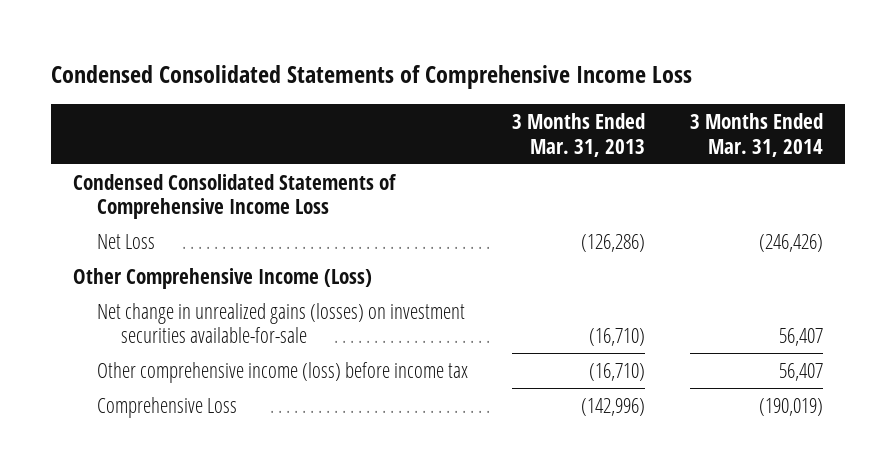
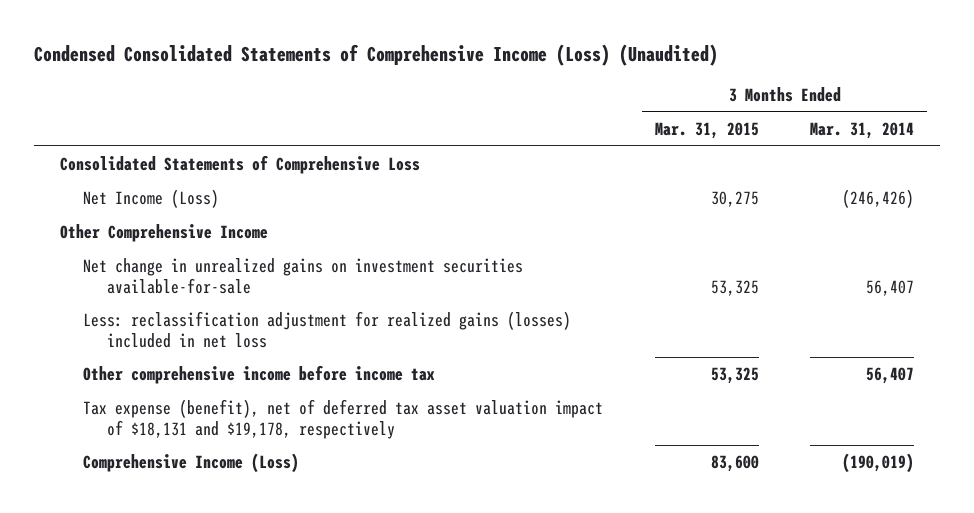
- Condensed Consolidated Statements of Comprehensive Income Loss
+ Condensed Consolidated Statements of Comprehensive Income (Loss) (Unaudited)
- | 3 Months Ended Mar. 31, 2013 | 3 Months Ended Mar. 31, 2014
+ | 3 Months Ended Mar. 31, 2015 | 3 Months Ended Mar. 31, 2014
- Condensed Consolidated Statements of Comprehensive Income Loss
- Net Loss | (126,286) | (246,426)
- Other Comprehensive Income (Loss)
- Net change in unrealized gains (losses) on investment securities available-for-sale | (16,710) | 56,407
- Other comprehensive income (loss) before income tax | (16,710) | 56,407
- Comprehensive Loss | (142,996) | (190,019)
+ Consolidated Statements of Comprehensive Loss
+ Net Income (Loss) | 30,275 | (246,426)
+ Other Comprehensive Income
+ Net change in unrealized gains on investment securities available-for-sale | 53,325 | 56,407
+ Less: reclassification adjustment for realized gains (losses) included in net loss
+ Other comprehensive income before income tax | 53,325 | 56,407
+ Tax expense (benefit), net of deferred tax asset valuation impact of $18,131 and $19,178, respectively
+ Comprehensive Income (Loss) | 83,600 | (190,019)

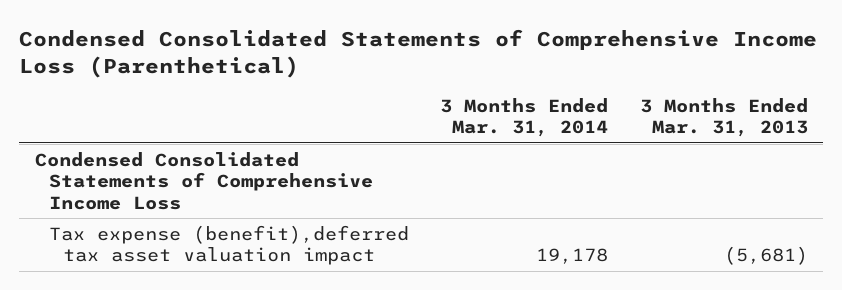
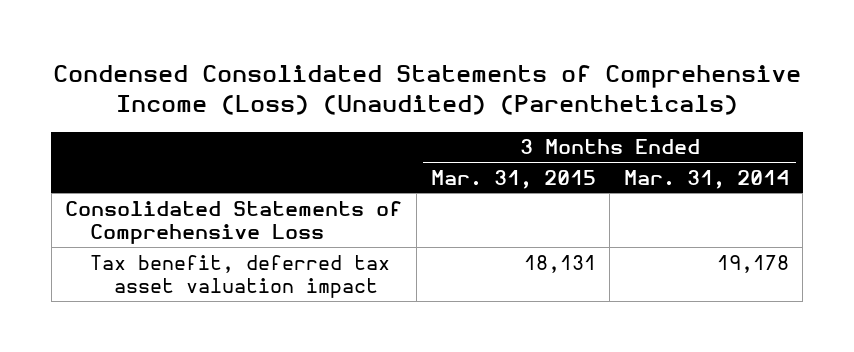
- Condensed Consolidated Statements of Comprehensive Income Loss (Parenthetical)
+ Condensed Consolidated Statements of Comprehensive Income (Loss) (Unaudited) (Parentheticals)
- | 3 Months Ended Mar. 31, 2014 | 3 Months Ended Mar. 31, 2013
+ | 3 Months Ended Mar. 31, 2015 | 3 Months Ended Mar. 31, 2014
- Condensed Consolidated Statements of Comprehensive Income Loss
- Tax expense (benefit),deferred tax asset valuation impact | 19,178 | (5,681)
+ Consolidated Statements of Comprehensive Loss
+ Tax benefit, deferred tax asset valuation impact | 18,131 | 19,178

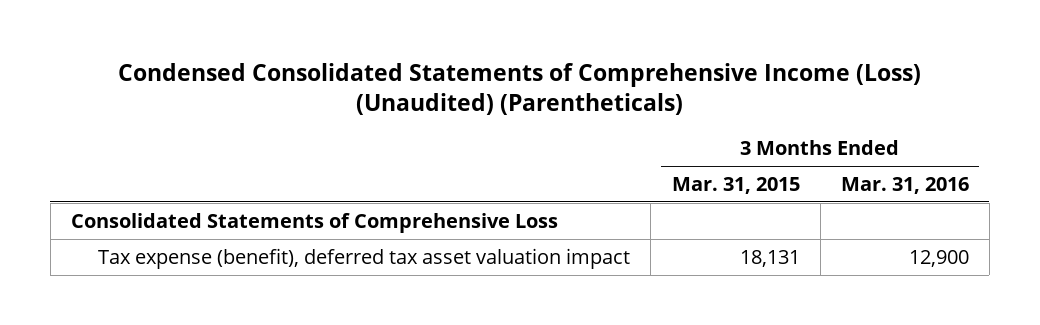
- | 3 Months Ended Mar. 31, 2015 | 3 Months Ended Mar. 31, 2014
+ | 3 Months Ended Mar. 31, 2015 | 3 Months Ended Mar. 31, 2016
- Tax benefit, deferred tax asset valuation impact | 18,131 | 19,178
+ Tax expense (benefit), deferred tax asset valuation impact | 18,131 | 12,900

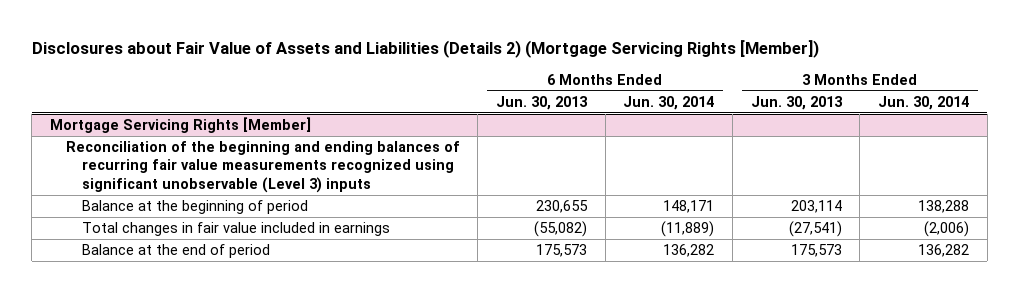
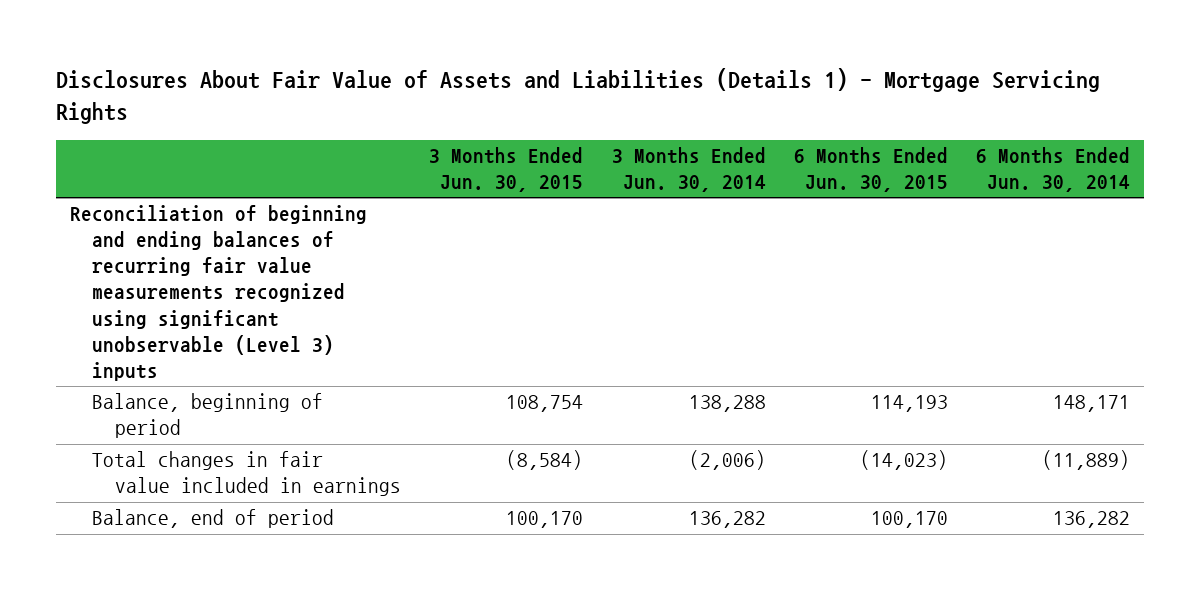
- Disclosures about Fair Value of Assets and Liabilities (Details 2) (Mortgage Servicing Rights [Member])
+ Disclosures About Fair Value of Assets and Liabilities (Details 1) - Mortgage Servicing Rights
- | 6 Months Ended Jun. 30, 2013 | 6 Months Ended Jun. 30, 2014 | 3 Months Ended Jun. 30, 2013 | 3 Months Ended Jun. 30, 2014
+ | 3 Months Ended Jun. 30, 2015 | 3 Months Ended Jun. 30, 2014 | 6 Months Ended Jun. 30, 2015 | 6 Months Ended Jun. 30, 2014
- Mortgage Servicing Rights [Member]
- Reconciliation of the beginning and ending balances of recurring fair value measurements recognized using significant unobservable (Level 3) inputs
- Balance at the beginning of period | 230,655 | 148,171 | 203,114 | 138,288
+ Reconciliation of beginning and ending balances of recurring fair value measurements recognized using significant unobservable (Level 3) inputs
+ Balance, beginning of period | 108,754 | 138,288 | 114,193 | 148,171
- Balance at the end of period | 175,573 | 136,282 | 175,573 | 136,282
+ Balance, end of period | 100,170 | 136,282 | 100,170 | 136,282

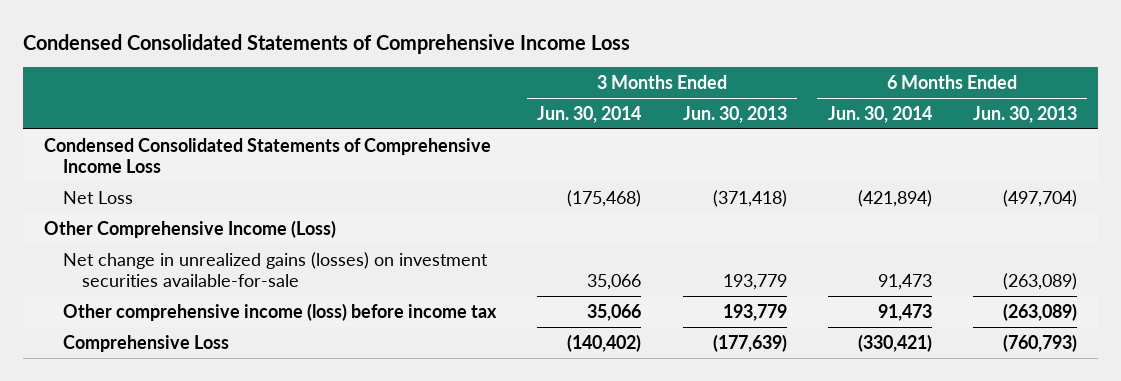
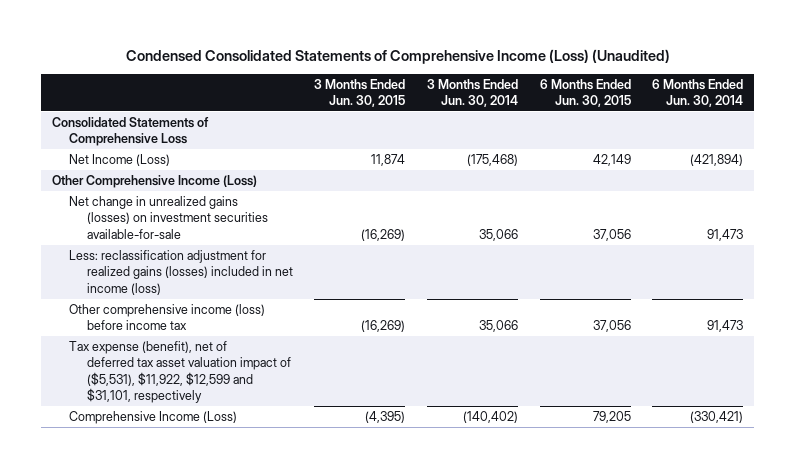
- Condensed Consolidated Statements of Comprehensive Income Loss
+ Condensed Consolidated Statements of Comprehensive Income (Loss) (Unaudited)
- | 3 Months Ended Jun. 30, 2014 | 3 Months Ended Jun. 30, 2013 | 6 Months Ended Jun. 30, 2014 | 6 Months Ended Jun. 30, 2013
+ | 3 Months Ended Jun. 30, 2015 | 3 Months Ended Jun. 30, 2014 | 6 Months Ended Jun. 30, 2015 | 6 Months Ended Jun. 30, 2014
- Condensed Consolidated Statements of Comprehensive Income Loss
- Net Loss | (175,468) | (371,418) | (421,894) | (497,704)
+ Consolidated Statements of Comprehensive Loss
+ Net Income (Loss) | 11,874 | (175,468) | 42,149 | (421,894)
+ Less: reclassification adjustment for realized gains (losses) included in net income (loss)
- Comprehensive Loss | (140,402) | (177,639) | (330,421) | (760,793)
+ Tax expense (benefit), net of deferred tax asset valuation impact of ($5,531), $11,922, $12,599 and $31,101, respectively
+ Comprehensive Income (Loss) | (4,395) | (140,402) | 79,205 | (330,421)

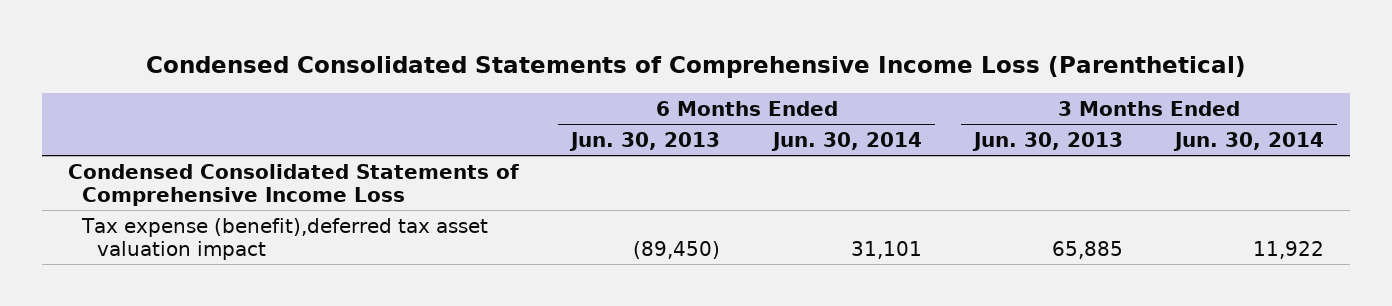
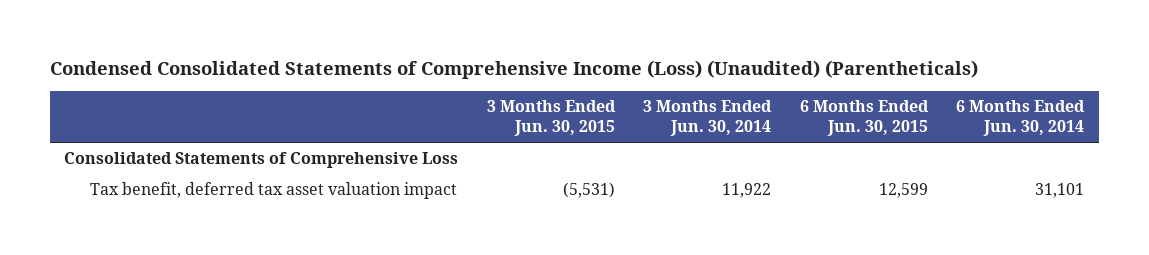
- Condensed Consolidated Statements of Comprehensive Income Loss (Parenthetical)
+ Condensed Consolidated Statements of Comprehensive Income (Loss) (Unaudited) (Parentheticals)
- | 6 Months Ended Jun. 30, 2013 | 6 Months Ended Jun. 30, 2014 | 3 Months Ended Jun. 30, 2013 | 3 Months Ended Jun. 30, 2014
+ | 3 Months Ended Jun. 30, 2015 | 3 Months Ended Jun. 30, 2014 | 6 Months Ended Jun. 30, 2015 | 6 Months Ended Jun. 30, 2014
- Condensed Consolidated Statements of Comprehensive Income Loss
- Tax expense (benefit),deferred tax asset valuation impact | (89,450) | 31,101 | 65,885 | 11,922
+ Consolidated Statements of Comprehensive Loss
+ Tax benefit, deferred tax asset valuation impact | (5,531) | 11,922 | 12,599 | 31,101

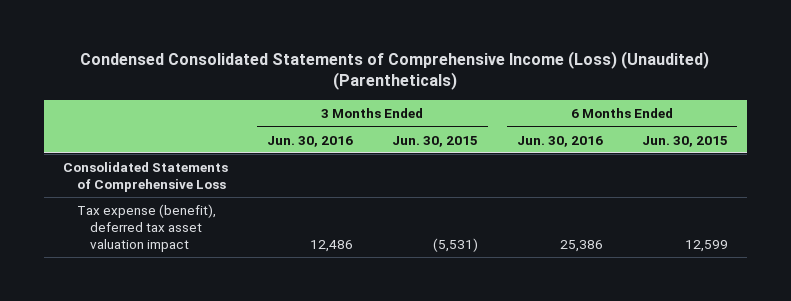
- | 3 Months Ended Jun. 30, 2015 | 3 Months Ended Jun. 30, 2014 | 6 Months Ended Jun. 30, 2015 | 6 Months Ended Jun. 30, 2014
+ | 3 Months Ended Jun. 30, 2016 | 3 Months Ended Jun. 30, 2015 | 6 Months Ended Jun. 30, 2016 | 6 Months Ended Jun. 30, 2015
- Tax benefit, deferred tax asset valuation impact | (5,531) | 11,922 | 12,599 | 31,101
+ Tax expense (benefit), deferred tax asset valuation impact | 12,486 | (5,531) | 25,386 | 12,599

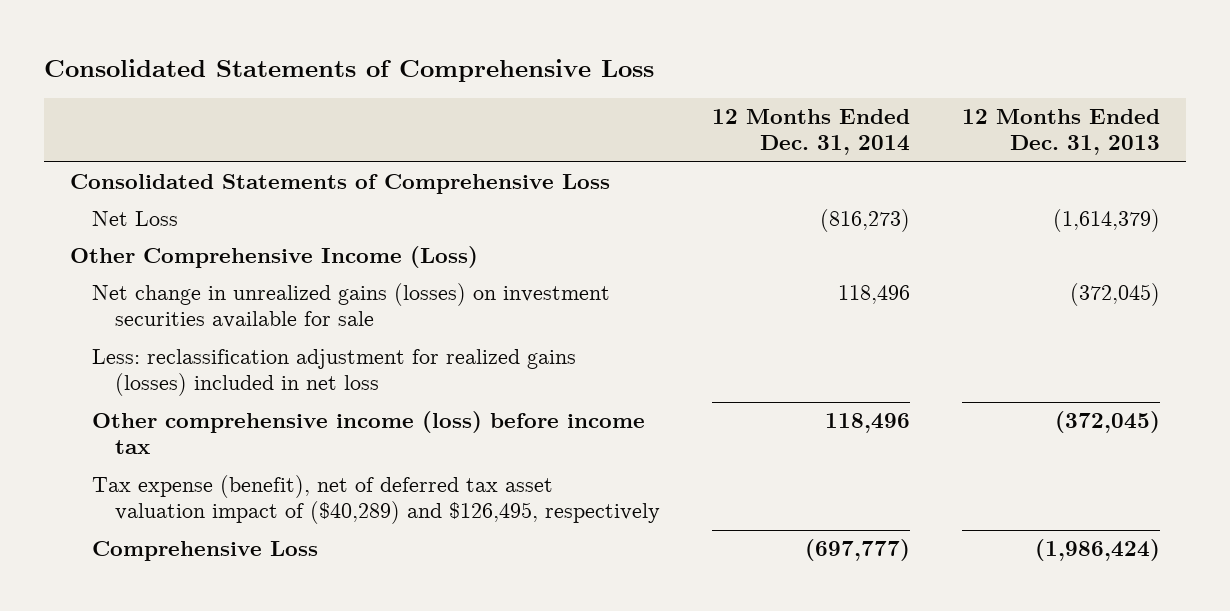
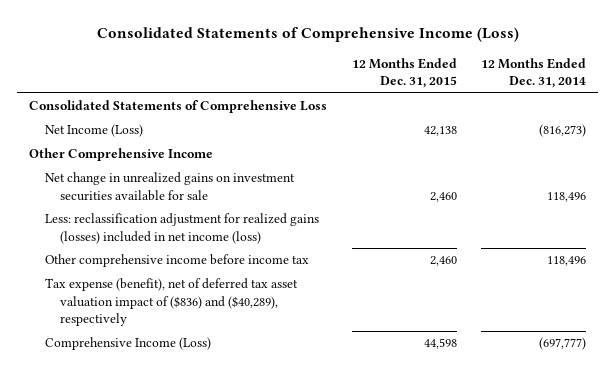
- Consolidated Statements of Comprehensive Loss
+ Consolidated Statements of Comprehensive Income (Loss)
- | 12 Months Ended Dec. 31, 2014 | 12 Months Ended Dec. 31, 2013
+ | 12 Months Ended Dec. 31, 2015 | 12 Months Ended Dec. 31, 2014
- Net Loss | (816,273) | (1,614,379)
- Other Comprehensive Income (Loss)
- Net change in unrealized gains (losses) on investment securities available for sale | 118,496 | (372,045)
- Less: reclassification adjustment for realized gains (losses) included in net loss
- Other comprehensive income (loss) before income tax | 118,496 | (372,045)
- Tax expense (benefit), net of deferred tax asset valuation impact of ($40,289) and $126,495, respectively
- Comprehensive Loss | (697,777) | (1,986,424)
+ Net Income (Loss) | 42,138 | (816,273)
+ Other Comprehensive Income
+ Net change in unrealized gains on investment securities available for sale | 2,460 | 118,496
+ Less: reclassification adjustment for realized gains (losses) included in net income (loss)
+ Other comprehensive income before income tax | 2,460 | 118,496
+ Tax expense (benefit), net of deferred tax asset valuation impact of ($836) and ($40,289), respectively
+ Comprehensive Income (Loss) | 44,598 | (697,777)

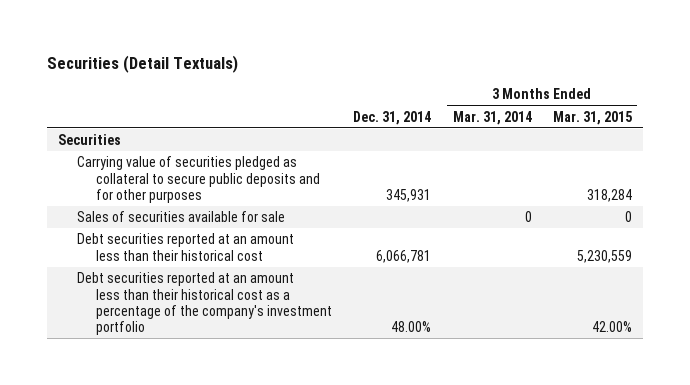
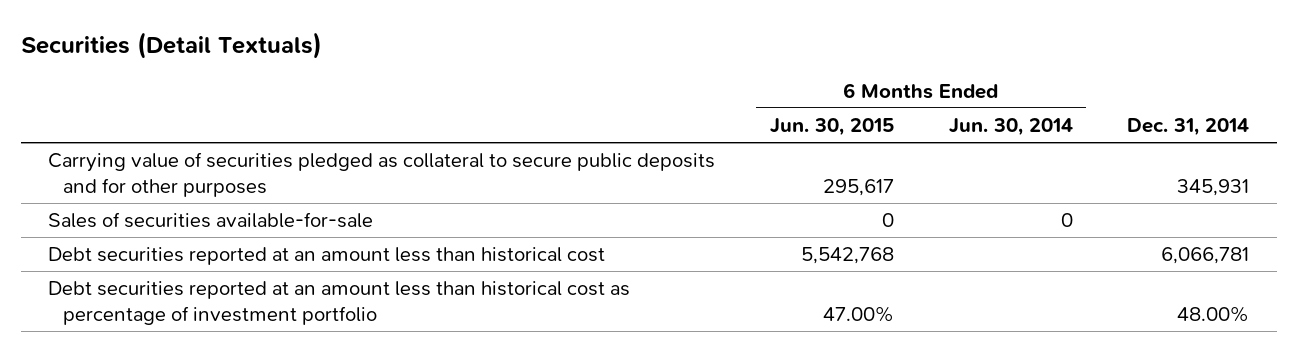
- | Dec. 31, 2014 | 3 Months Ended Mar. 31, 2014 | 3 Months Ended Mar. 31, 2015
+ | 6 Months Ended Jun. 30, 2015 | 6 Months Ended Jun. 30, 2014 | Dec. 31, 2014
- Securities
- Sales of securities available for sale | | 0 | 0
- Debt securities reported at an amount less than their historical cost | 6,066,781 | | 5,230,559
- Debt securities reported at an amount less than their historical cost as a percentage of the company's investment portfolio | 48.00% | | 42.00%
+ Sales of securities available-for-sale | 0 | 0 |
+ Debt securities reported at an amount less than historical cost | 5,542,768 | | 6,066,781
+ Debt securities reported at an amount less than historical cost as percentage of investment portfolio | 47.00% | | 48.00%

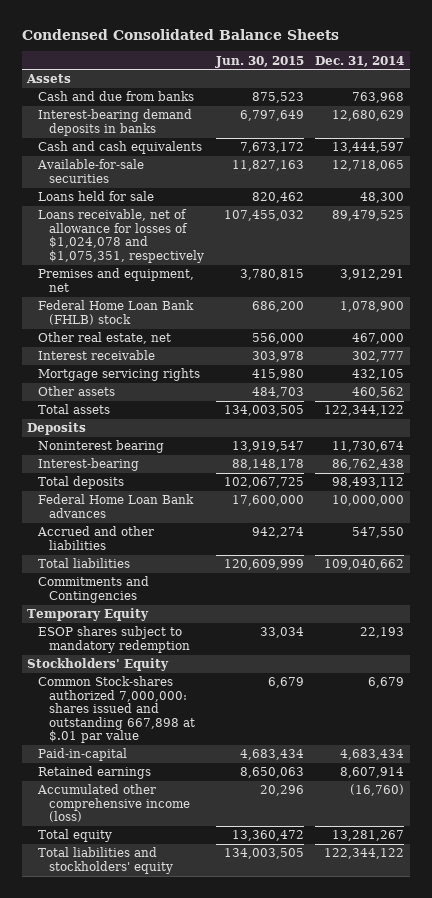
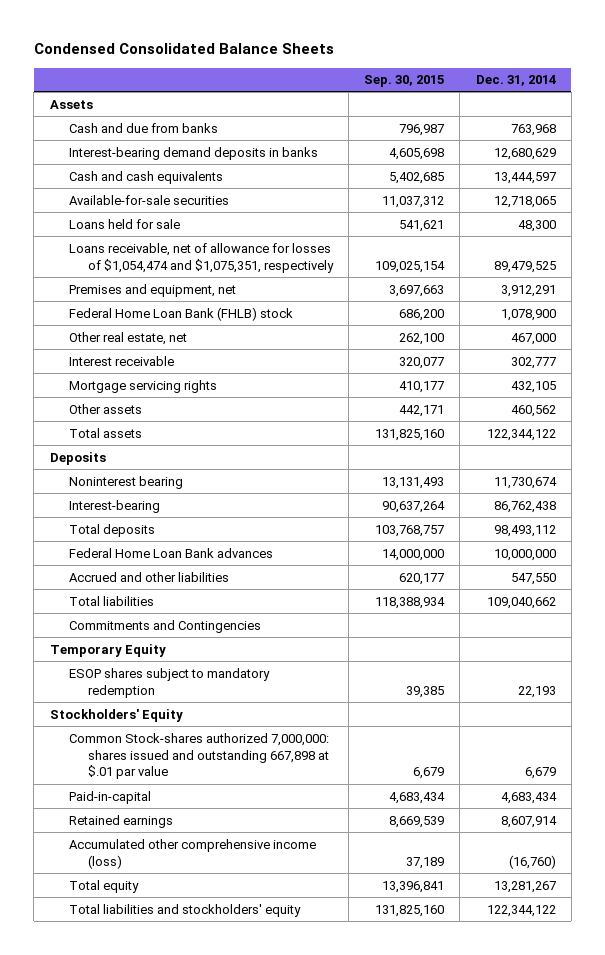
- | Jun. 30, 2015 | Dec. 31, 2014
+ | Sep. 30, 2015 | Dec. 31, 2014
- Loans receivable, net of allowance for losses of $1,024,078 and $1,075,351, respectively | 107,455,032 | 89,479,525
+ Loans receivable, net of allowance for losses of $1,054,474 and $1,075,351, respectively | 109,025,154 | 89,479,525

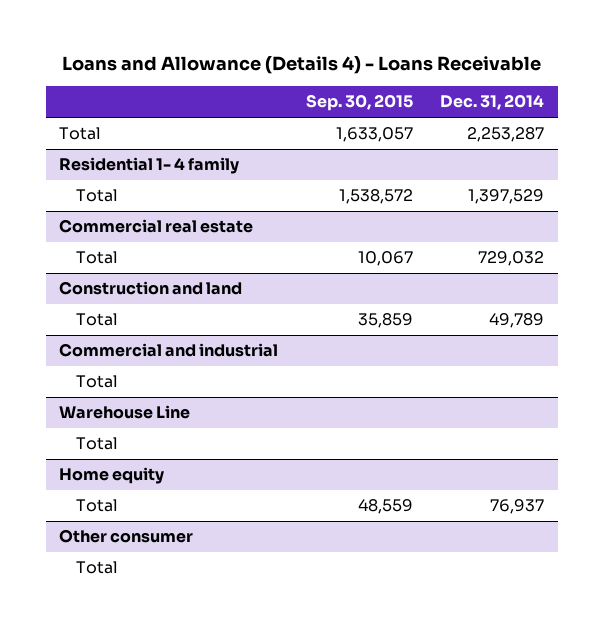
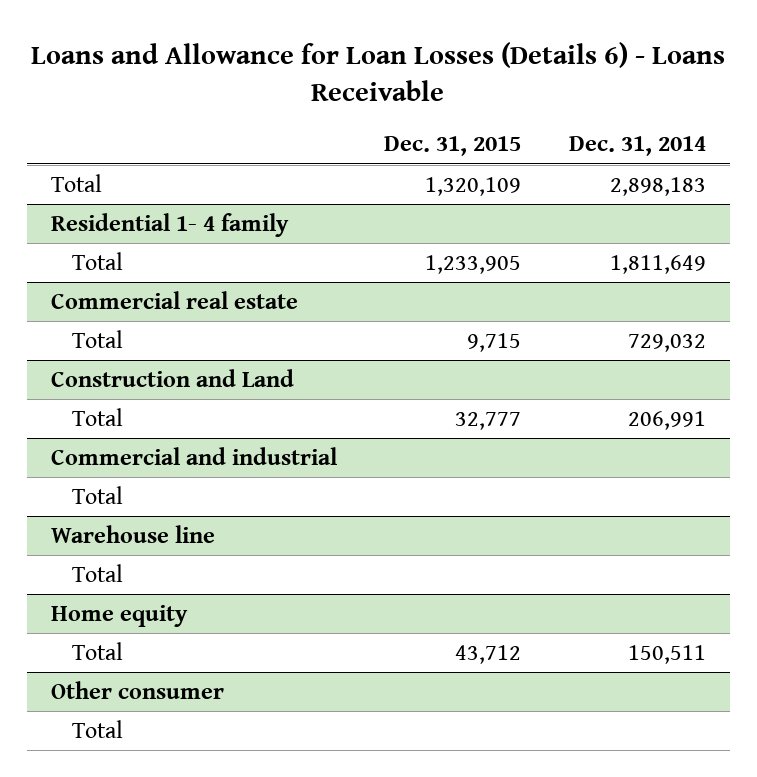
- Loans and Allowance (Details 4) - Loans Receivable
+ Loans and Allowance for Loan Losses (Details 6) - Loans Receivable
- | Sep. 30, 2015 | Dec. 31, 2014
+ | Dec. 31, 2015 | Dec. 31, 2014
- Total | 1,633,057 | 2,253,287
+ Total | 1,320,109 | 2,898,183
@ Residential 1- 4 family
- Total | 1,538,572 | 1,397,529
+ Total | 1,233,905 | 1,811,649
- Construction and land
- Total | 35,859 | 49,789
+ Construction and Land
+ Total | 32,777 | 206,991
- Warehouse Line
+ Warehouse line
@ Home equity
- Total | 48,559 | 76,937
+ Total | 43,712 | 150,511

